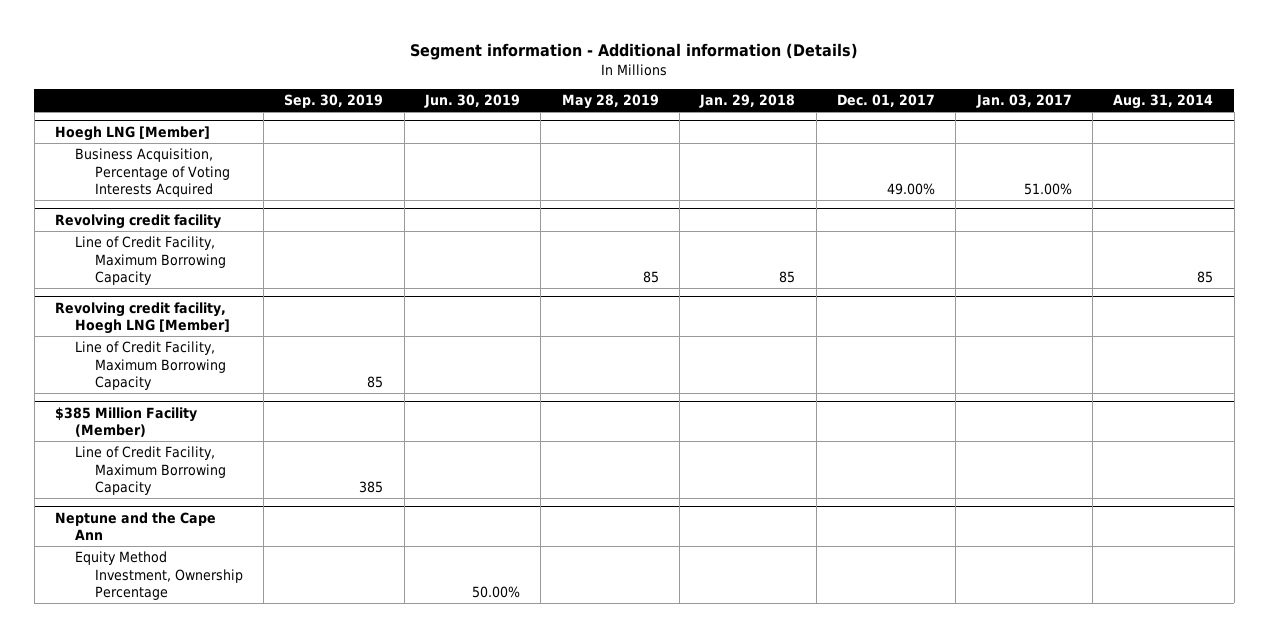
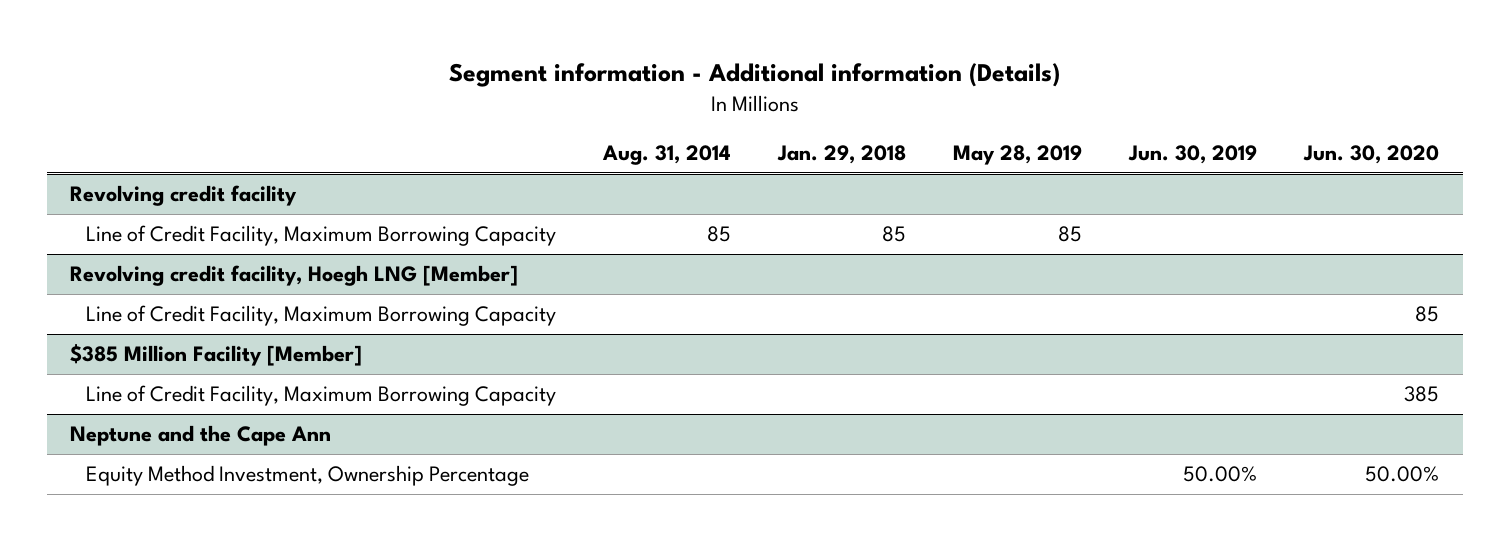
- | Sep. 30, 2019 | Jun. 30, 2019 | May 28, 2019 | Jan. 29, 2018 | Dec. 01, 2017 | Jan. 03, 2017 | Aug. 31, 2014
+ | Aug. 31, 2014 | Jan. 29, 2018 | May 28, 2019 | Jun. 30, 2019 | Jun. 30, 2020
- Hoegh LNG [Member]
- Business Acquisition, Percentage of Voting Interests Acquired | | | | | 49.00% | 51.00% |
- $385 Million Facility (Member)
+ $385 Million Facility [Member]

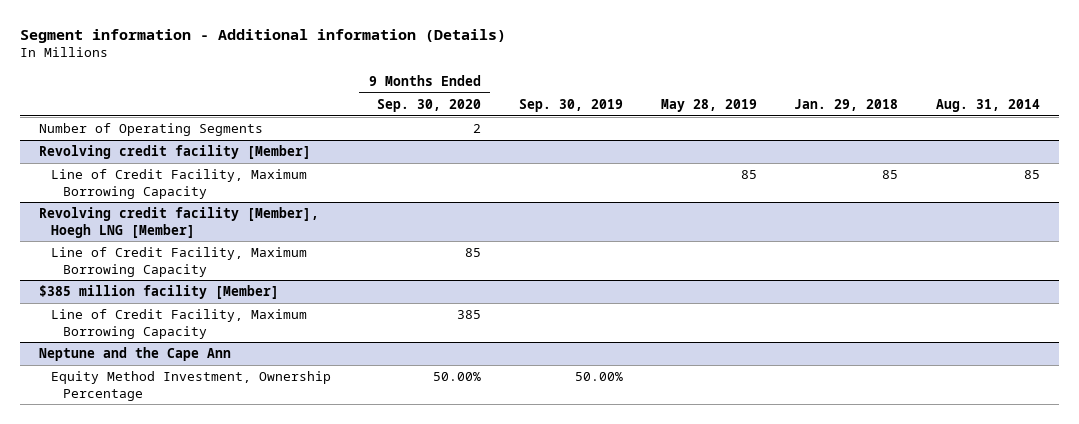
- | Aug. 31, 2014 | Jan. 29, 2018 | May 28, 2019 | Jun. 30, 2019 | Jun. 30, 2020
+ | 9 Months Ended Sep. 30, 2020 | Sep. 30, 2019 | May 28, 2019 | Jan. 29, 2018 | Aug. 31, 2014
- Revolving credit facility
+ Number of Operating Segments | 2 | | | |
+ Revolving credit facility [Member]
- Revolving credit facility, Hoegh LNG [Member]
+ Revolving credit facility [Member], Hoegh LNG [Member]
- $385 Million Facility [Member]
+ $385 million facility [Member]

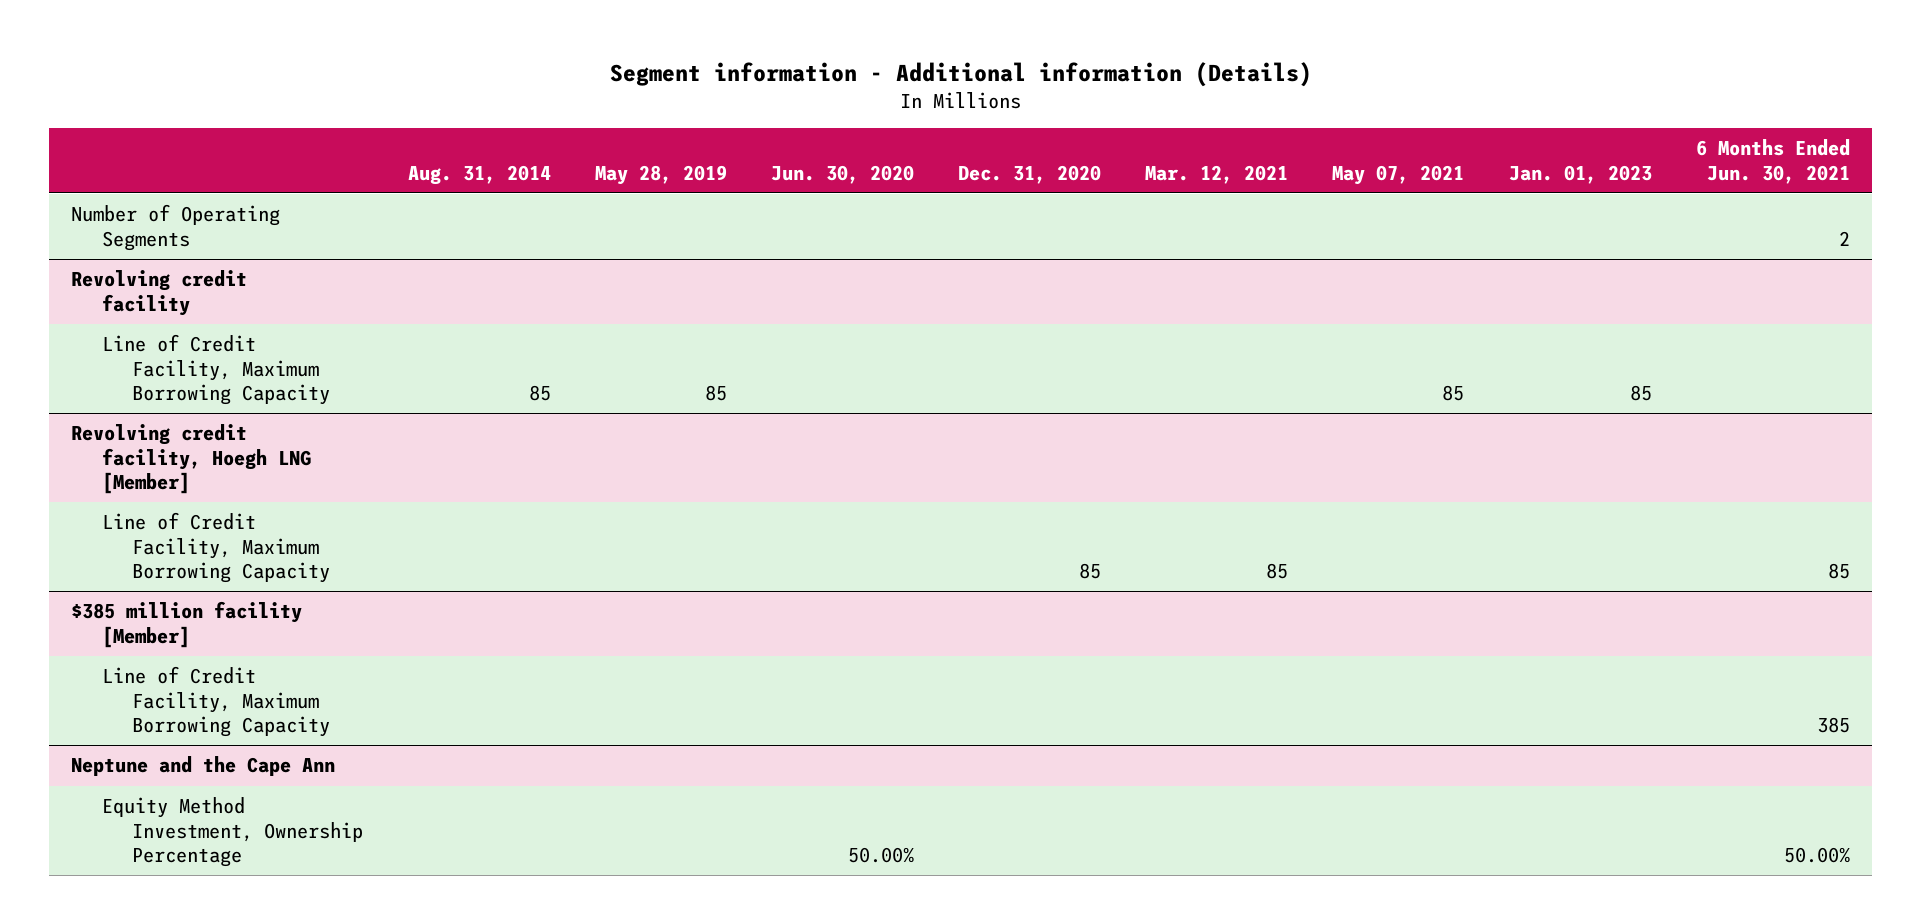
- | 9 Months Ended Sep. 30, 2020 | Sep. 30, 2019 | May 28, 2019 | Jan. 29, 2018 | Aug. 31, 2014
+ | Aug. 31, 2014 | May 28, 2019 | Jun. 30, 2020 | Dec. 31, 2020 | Mar. 12, 2021 | May 07, 2021 | Jan. 01, 2023 | 6 Months Ended Jun. 30, 2021
- Revolving credit facility [Member]
+ Revolving credit facility
- Revolving credit facility [Member], Hoegh LNG [Member]
+ Revolving credit facility, Hoegh LNG [Member]

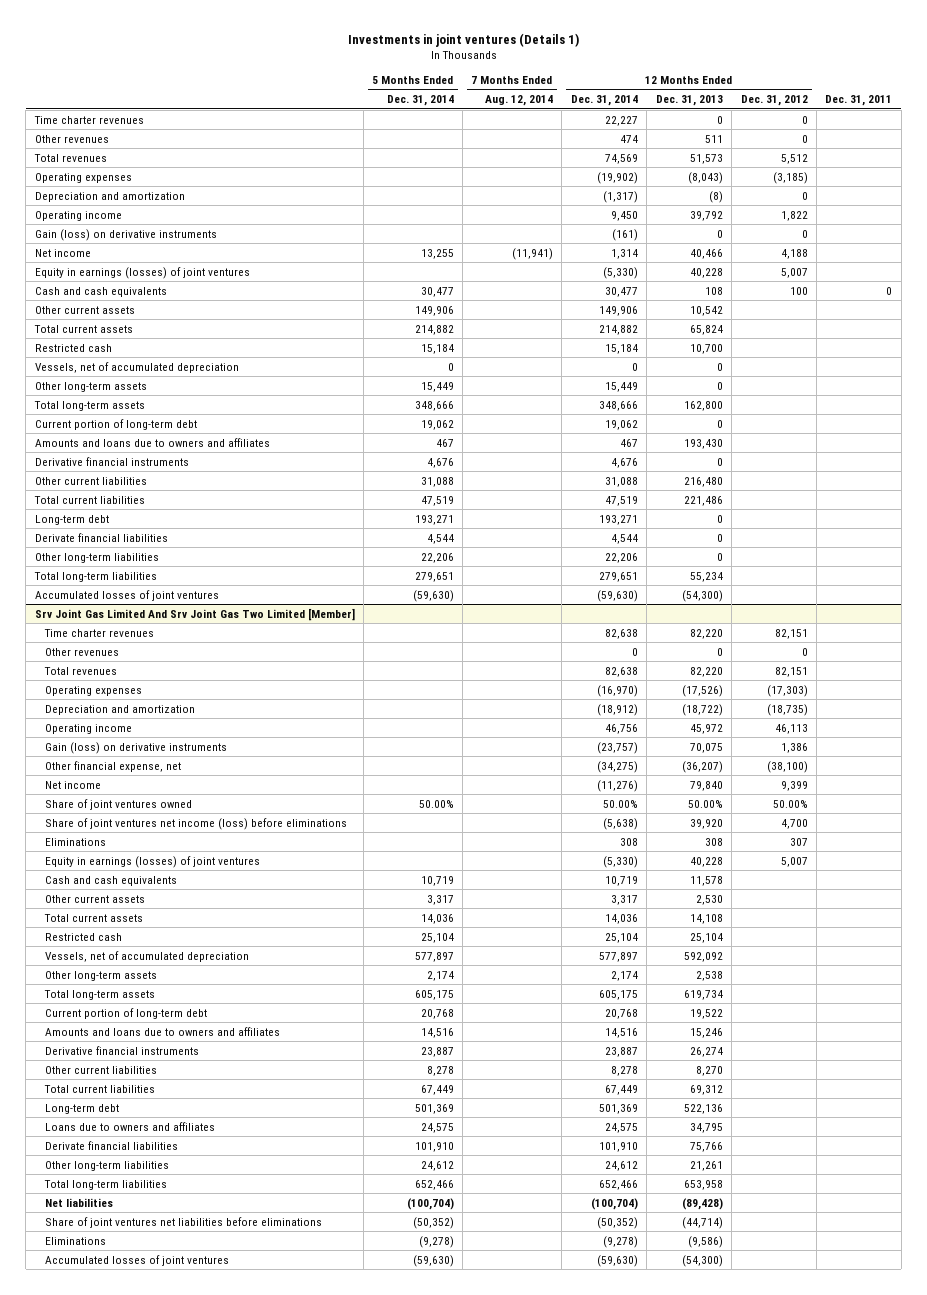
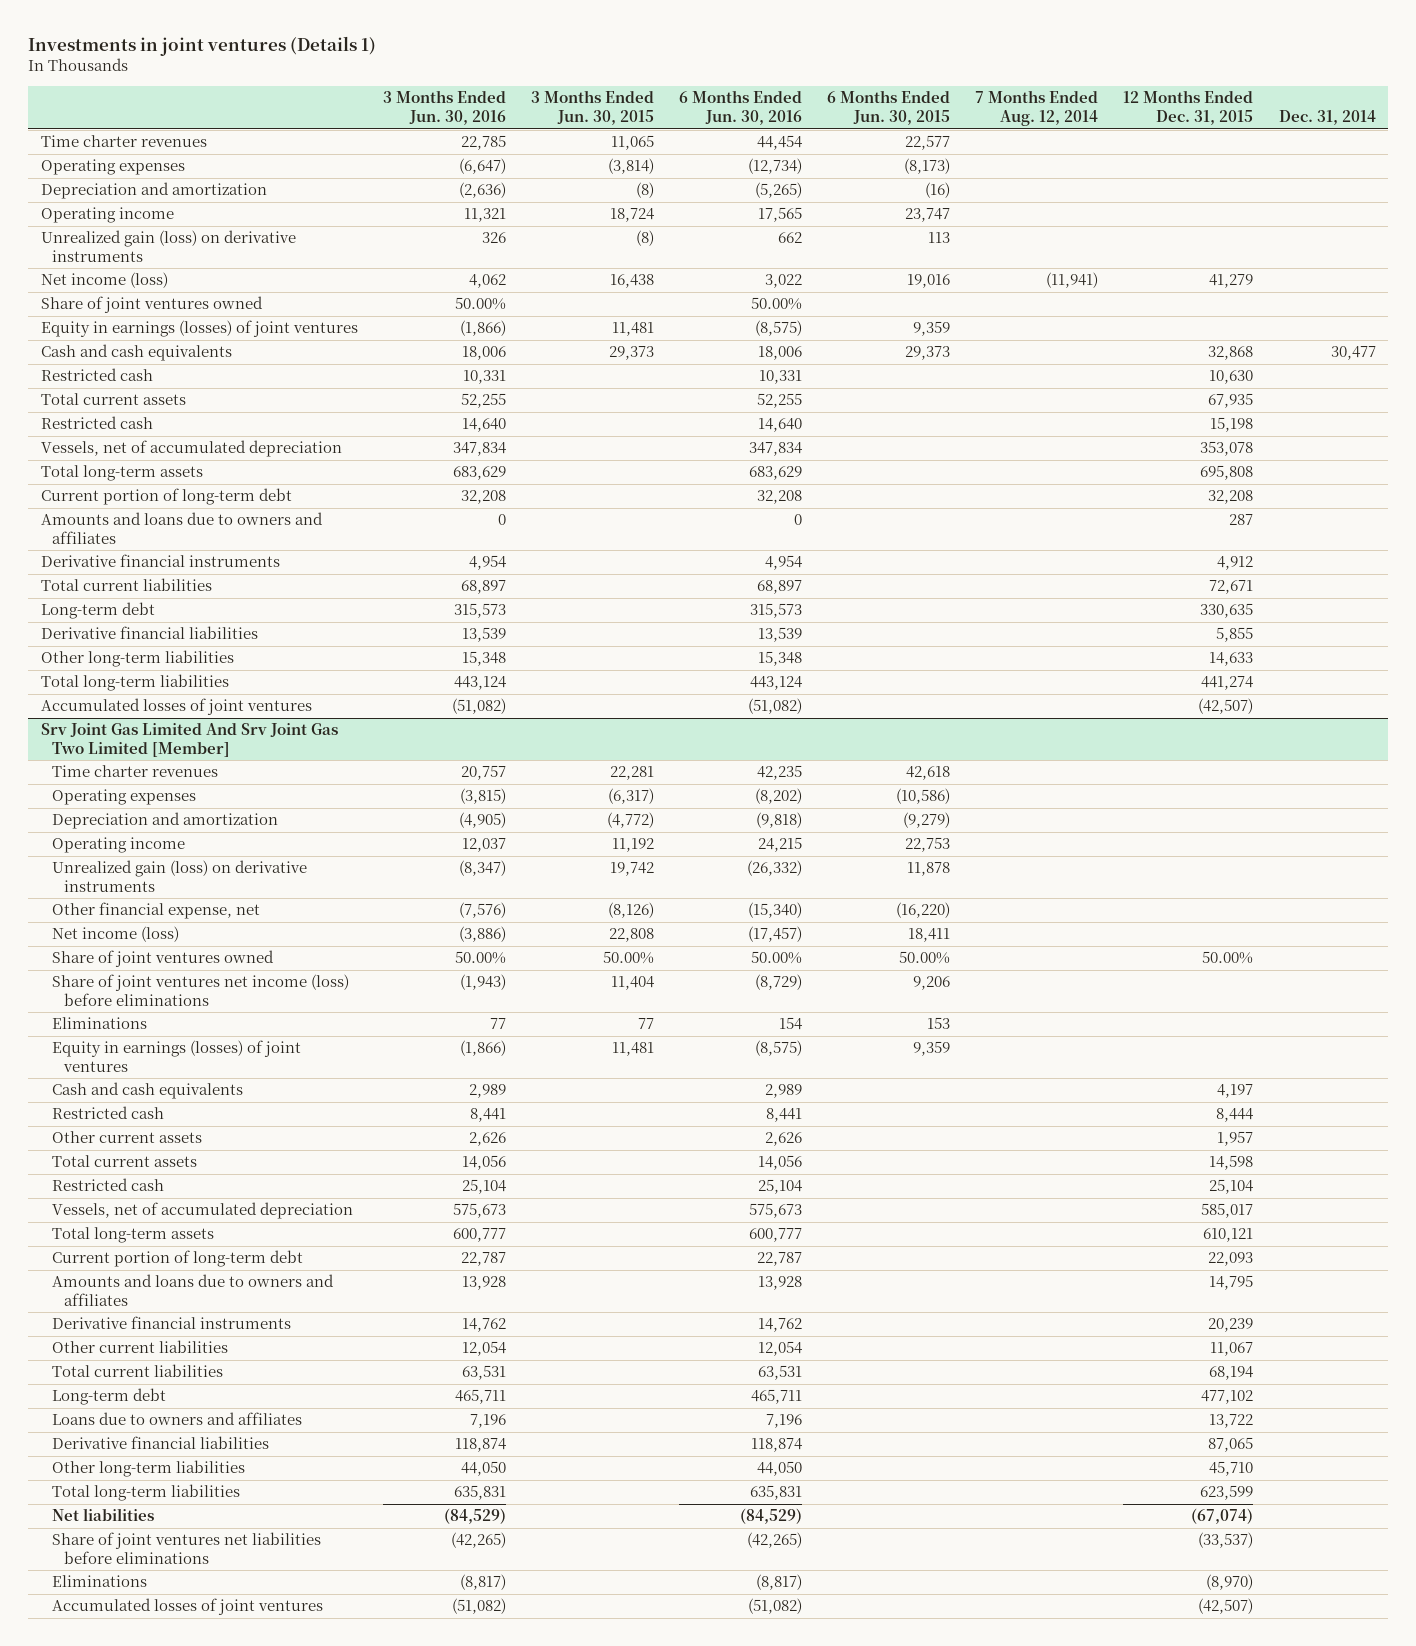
- | 5 Months Ended Dec. 31, 2014 | 7 Months Ended Aug. 12, 2014 | 12 Months Ended Dec. 31, 2014 | 12 Months Ended Dec. 31, 2013 | 12 Months Ended Dec. 31, 2012 | Dec. 31, 2011
+ | 3 Months Ended Jun. 30, 2016 | 3 Months Ended Jun. 30, 2015 | 6 Months Ended Jun. 30, 2016 | 6 Months Ended Jun. 30, 2015 | 7 Months Ended Aug. 12, 2014 | 12 Months Ended Dec. 31, 2015 | Dec. 31, 2014
- Other revenues | | | 474 | 511 | 0 |
- Total revenues | | | 74,569 | 51,573 | 5,512 |
- Gain (loss) on derivative instruments | | | (161) | 0 | 0 |
- Net income | 13,255 | (11,941) | 1,314 | 40,466 | 4,188 |
+ Unrealized gain (loss) on derivative instruments | 326 | (8) | 662 | 113 | | |
+ Net income (loss) | 4,062 | 16,438 | 3,022 | 19,016 | (11,941) | 41,279 |
+ Share of joint ventures owned | 50.00% | | 50.00% | | | |
- Other current assets | 149,906 | | 149,906 | 10,542 | |
+ Restricted cash | 10,331 | | 10,331 | | | 10,630 |
- Other long-term assets | 15,449 | | 15,449 | 0 | |
- Other current liabilities | 31,088 | | 31,088 | 216,480 | |
- Derivate financial liabilities | 4,544 | | 4,544 | 0 | |
+ Derivative financial liabilities | 13,539 | | 13,539 | | | 5,855 |
@ Srv Joint Gas Limited And Srv Joint Gas Two Limited [Member]
- Other revenues | | | 0 | 0 | 0 |
- Total revenues | | | 82,638 | 82,220 | 82,151 |
- Gain (loss) on derivative instruments | | | (23,757) | 70,075 | 1,386 |
+ Unrealized gain (loss) on derivative instruments | (8,347) | 19,742 | (26,332) | 11,878 | | |
- Net income | | | (11,276) | 79,840 | 9,399 |
+ Net income (loss) | (3,886) | 22,808 | (17,457) | 18,411 | | |
+ Restricted cash | 8,441 | | 8,441 | | | 8,444 |
- Other long-term assets | 2,174 | | 2,174 | 2,538 | |
- Derivate financial liabilities | 101,910 | | 101,910 | 75,766 | |
+ Derivative financial liabilities | 118,874 | | 118,874 | | | 87,065 |

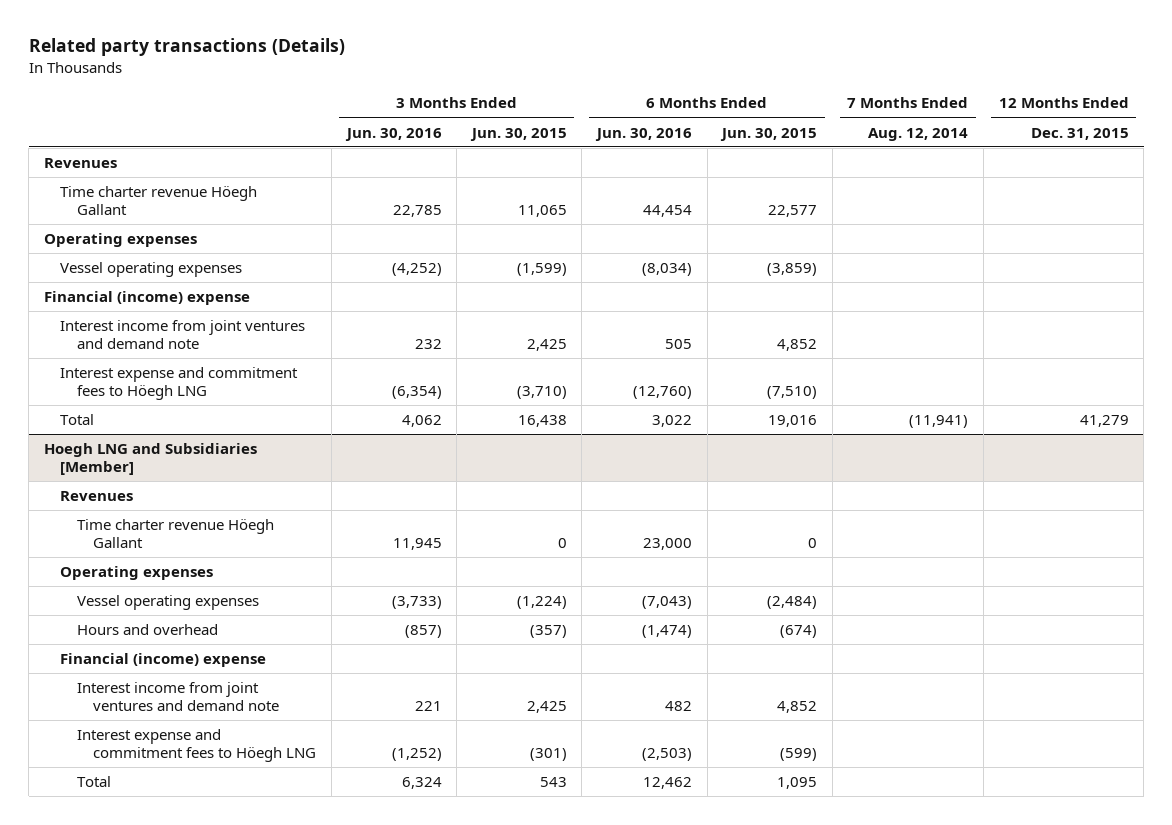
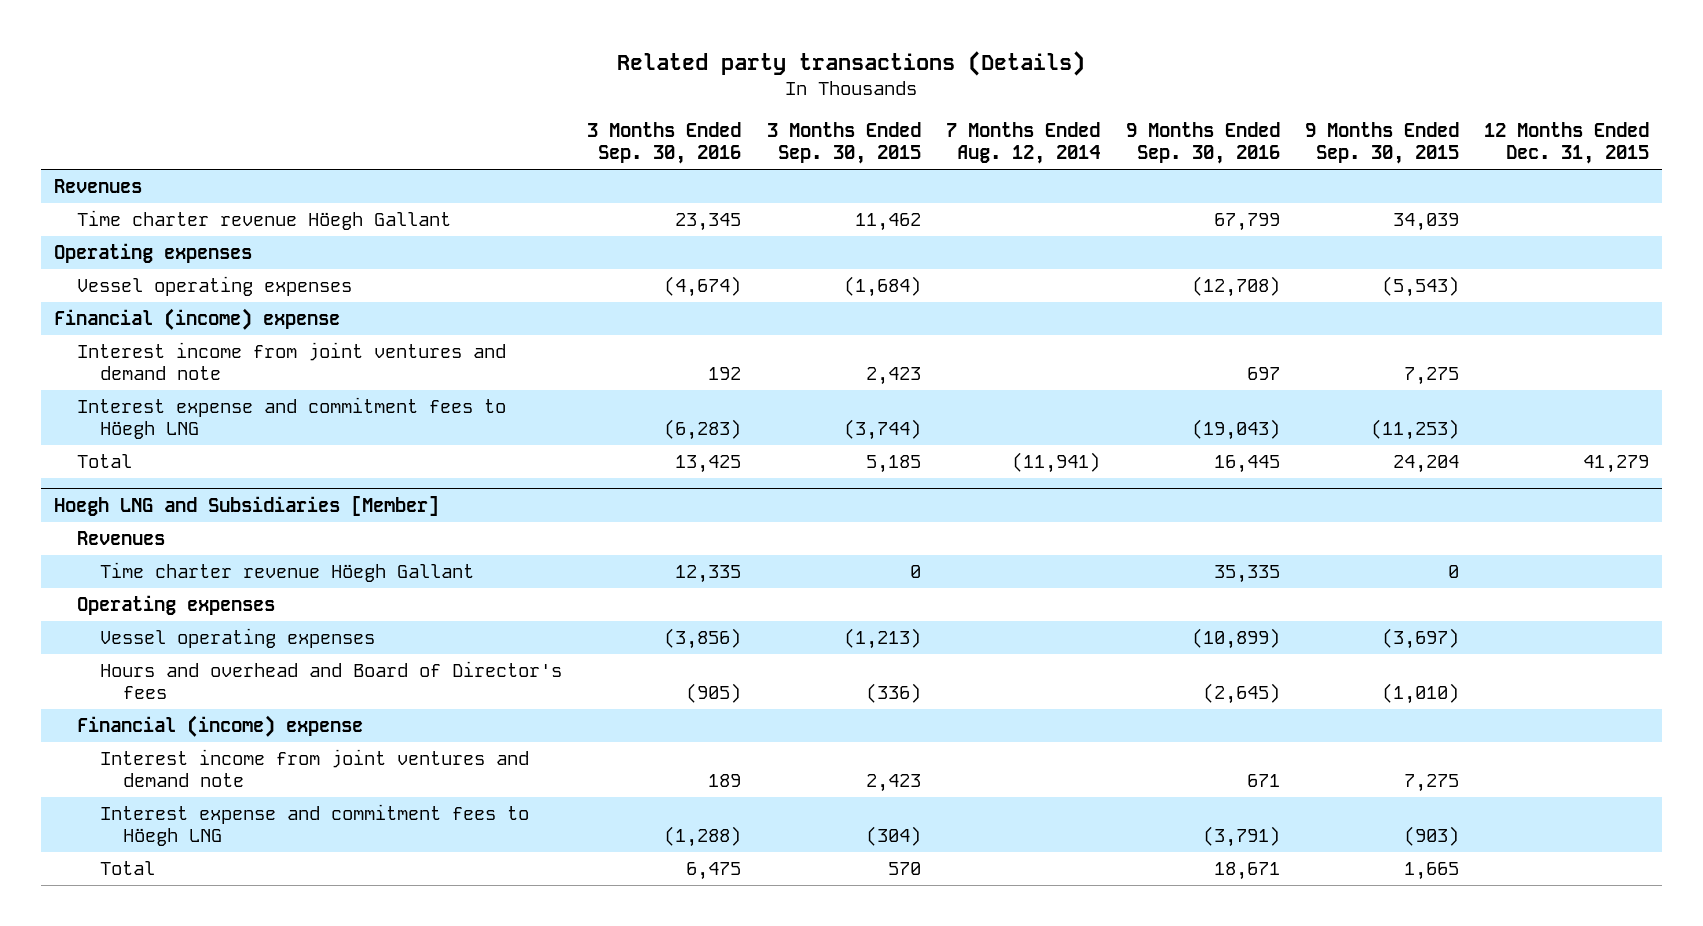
- | 3 Months Ended Jun. 30, 2016 | 3 Months Ended Jun. 30, 2015 | 6 Months Ended Jun. 30, 2016 | 6 Months Ended Jun. 30, 2015 | 7 Months Ended Aug. 12, 2014 | 12 Months Ended Dec. 31, 2015
+ | 3 Months Ended Sep. 30, 2016 | 3 Months Ended Sep. 30, 2015 | 7 Months Ended Aug. 12, 2014 | 9 Months Ended Sep. 30, 2016 | 9 Months Ended Sep. 30, 2015 | 12 Months Ended Dec. 31, 2015
@ Hoegh LNG and Subsidiaries [Member]
- Hours and overhead | (857) | (357) | (1,474) | (674) | |
+ Hours and overhead and Board of Director's fees | (905) | (336) | | (2,645) | (1,010) |

